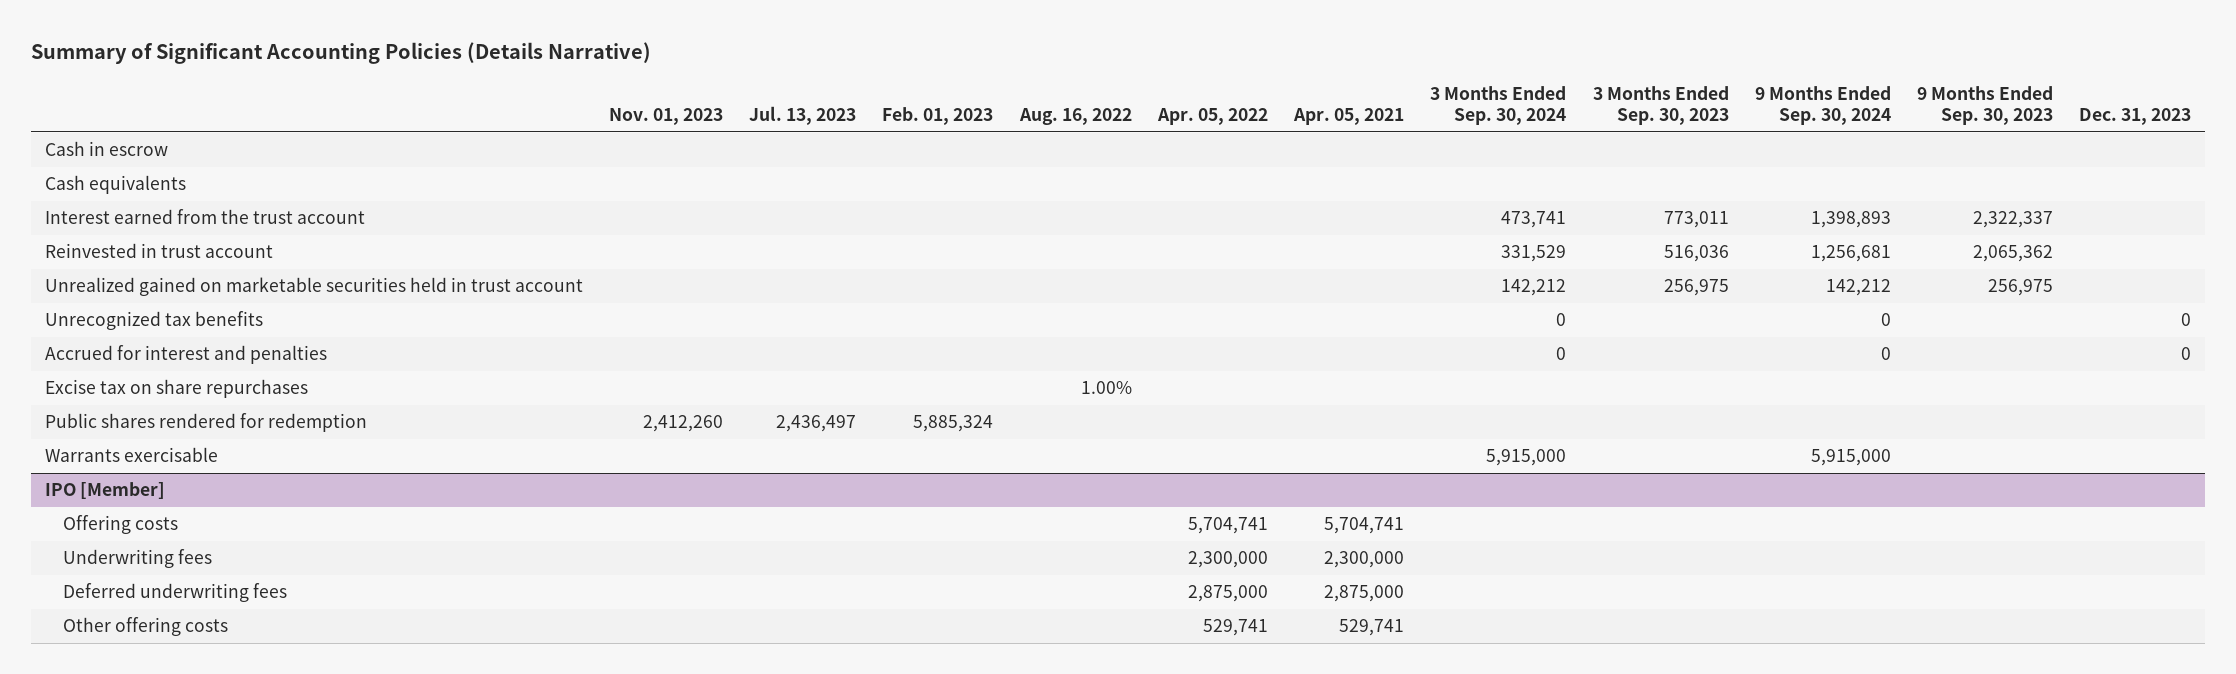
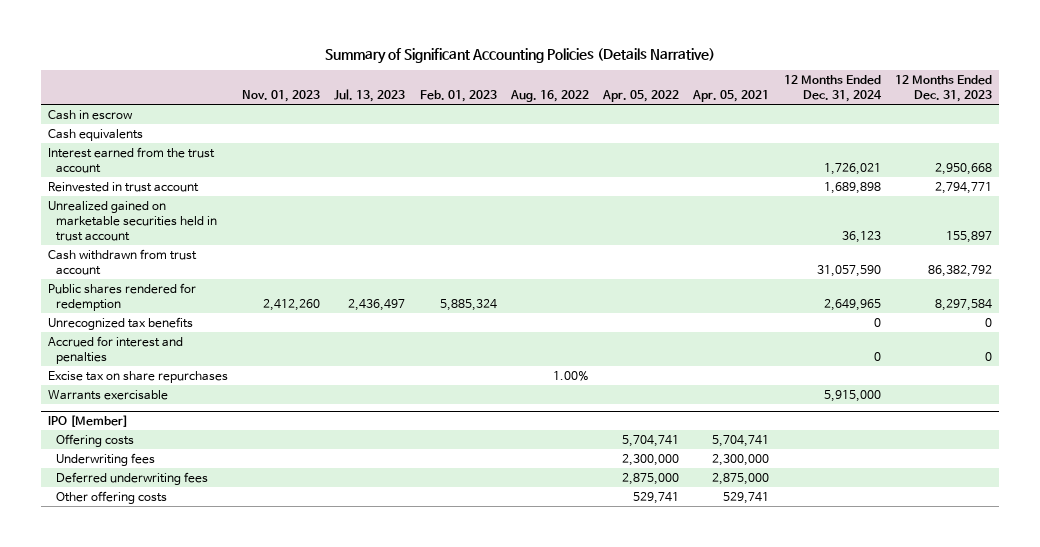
- | Nov. 01, 2023 | Jul. 13, 2023 | Feb. 01, 2023 | Aug. 16, 2022 | Apr. 05, 2022 | Apr. 05, 2021 | 3 Months Ended Sep. 30, 2024 | 3 Months Ended Sep. 30, 2023 | 9 Months Ended Sep. 30, 2024 | 9 Months Ended Sep. 30, 2023 | Dec. 31, 2023
+ | Nov. 01, 2023 | Jul. 13, 2023 | Feb. 01, 2023 | Aug. 16, 2022 | Apr. 05, 2022 | Apr. 05, 2021 | 12 Months Ended Dec. 31, 2024 | 12 Months Ended Dec. 31, 2023
+ Cash withdrawn from trust account | | | | | | | 31,057,590 | 86,382,792
moved up: Public shares rendered for redemption | 2,412,260 | 2,436,497 | 5,885,324 | | | | 2,649,965 | 8,297,584

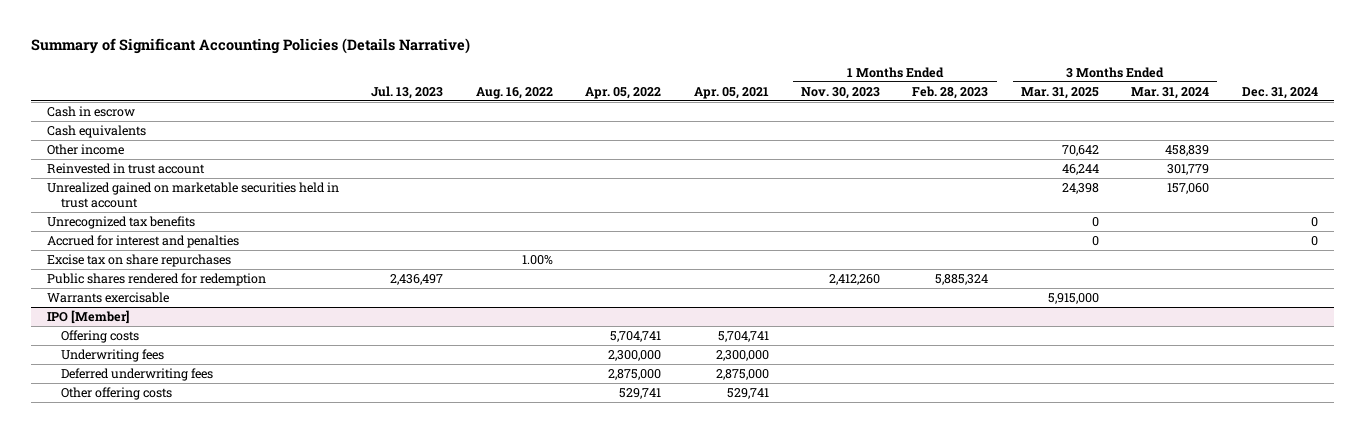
- | Nov. 01, 2023 | Jul. 13, 2023 | Feb. 01, 2023 | Aug. 16, 2022 | Apr. 05, 2022 | Apr. 05, 2021 | 12 Months Ended Dec. 31, 2024 | 12 Months Ended Dec. 31, 2023
+ | Jul. 13, 2023 | Aug. 16, 2022 | Apr. 05, 2022 | Apr. 05, 2021 | 1 Months Ended Nov. 30, 2023 | 1 Months Ended Feb. 28, 2023 | 3 Months Ended Mar. 31, 2025 | 3 Months Ended Mar. 31, 2024 | Dec. 31, 2024
- Interest earned from the trust account | | | | | | | 1,726,021 | 2,950,668
+ Other income | | | | | | | 70,642 | 458,839 |
- Cash withdrawn from trust account | | | | | | | 31,057,590 | 86,382,792
moved down: Public shares rendered for redemption | 2,436,497 | | | | 2,412,260 | 5,885,324 | | |

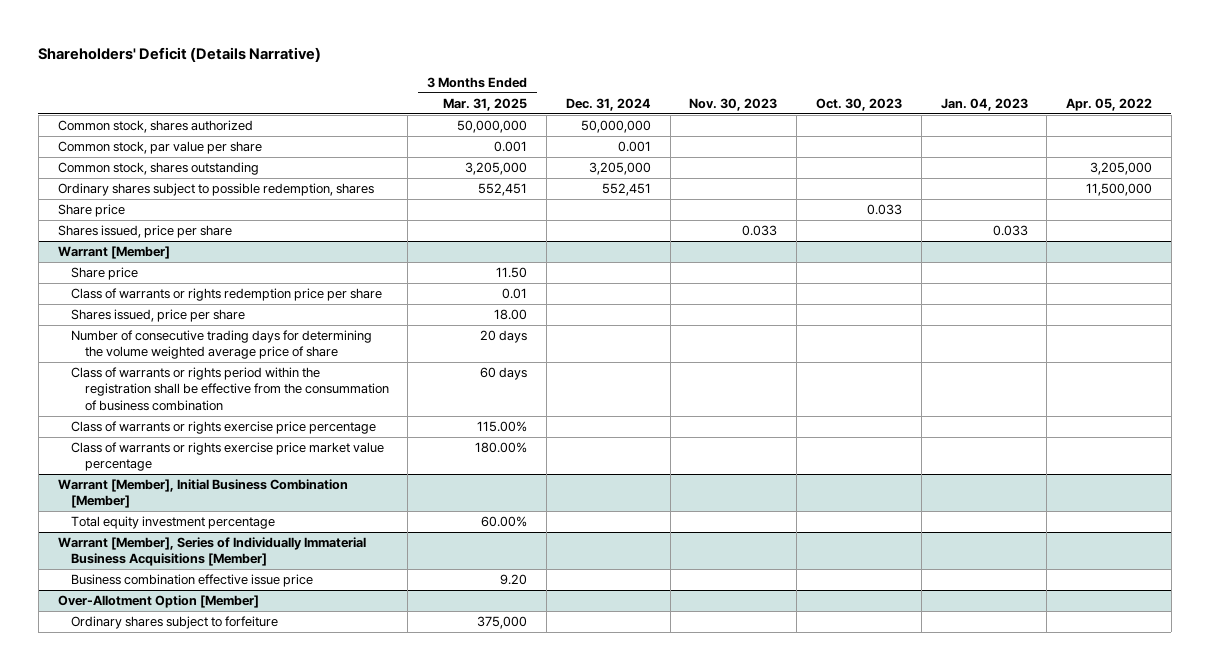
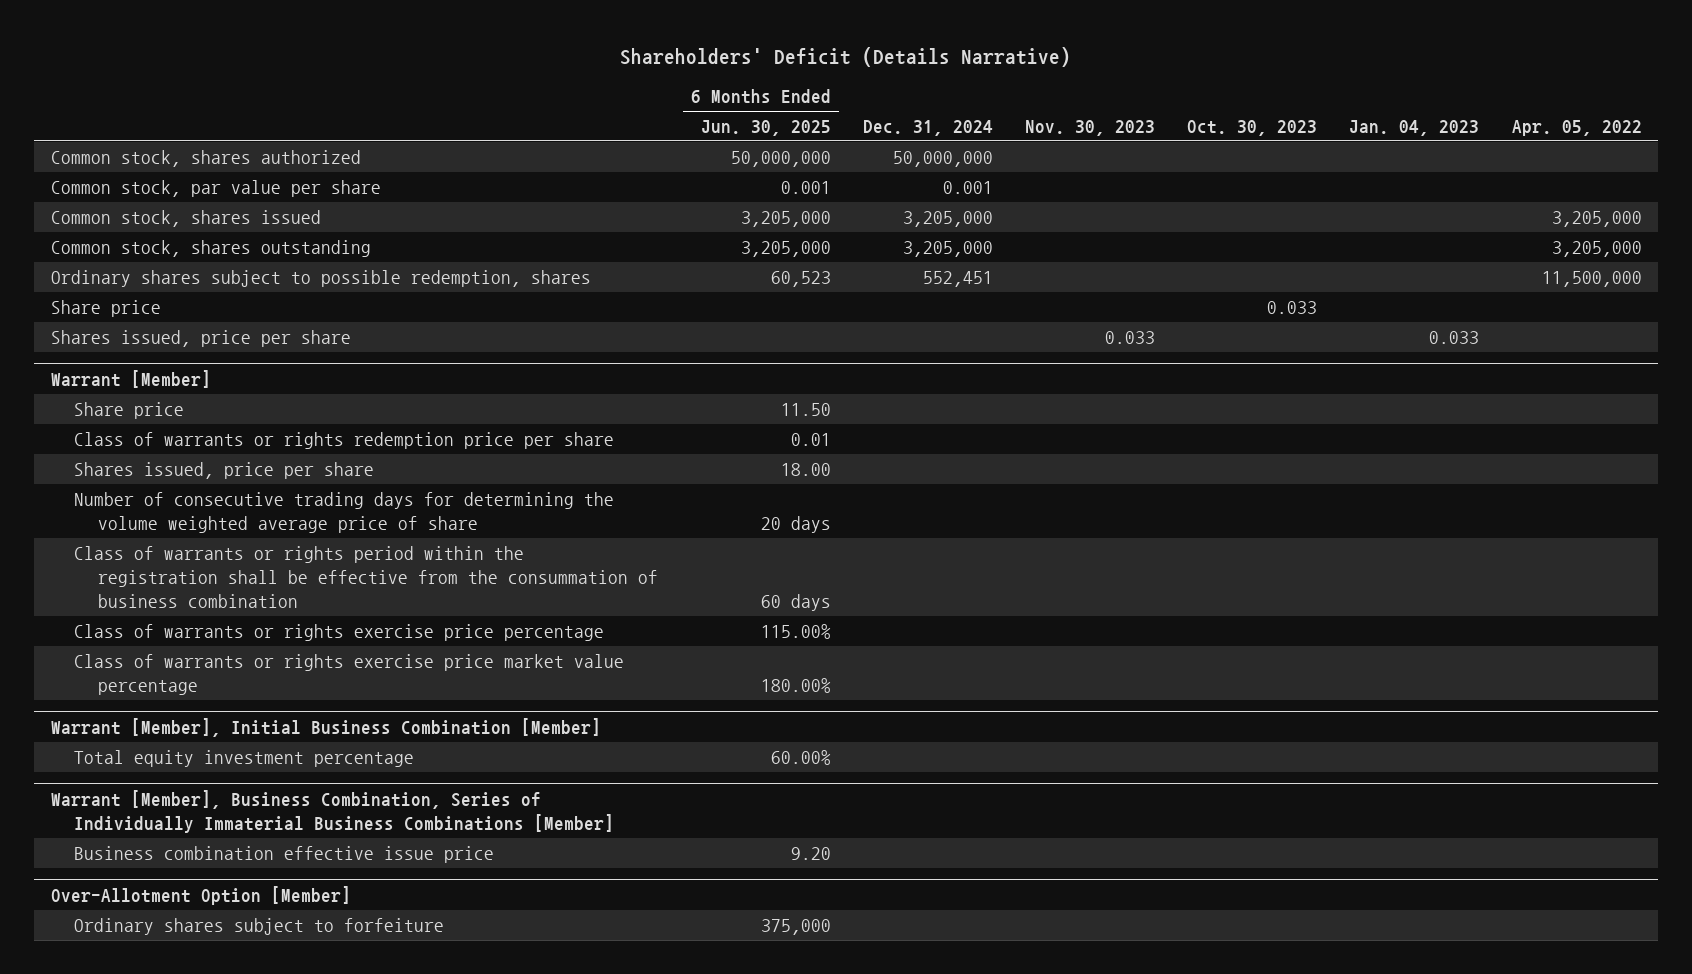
- | 3 Months Ended Mar. 31, 2025 | Dec. 31, 2024 | Nov. 30, 2023 | Oct. 30, 2023 | Jan. 04, 2023 | Apr. 05, 2022
+ | 6 Months Ended Jun. 30, 2025 | Dec. 31, 2024 | Nov. 30, 2023 | Oct. 30, 2023 | Jan. 04, 2023 | Apr. 05, 2022
+ Common stock, shares issued | 3,205,000 | 3,205,000 | | | | 3,205,000
- Warrant [Member], Series of Individually Immaterial Business Acquisitions [Member]
+ Warrant [Member], Business Combination, Series of Individually Immaterial Business Combinations [Member]

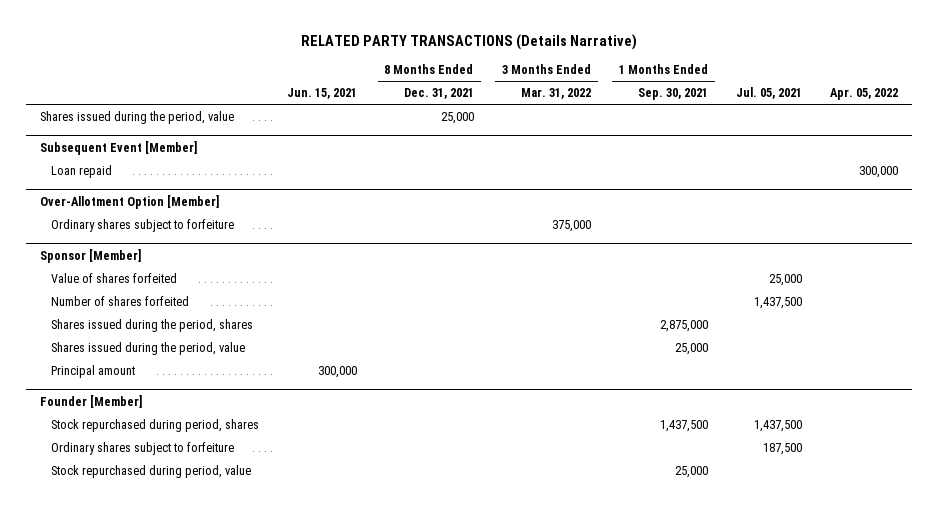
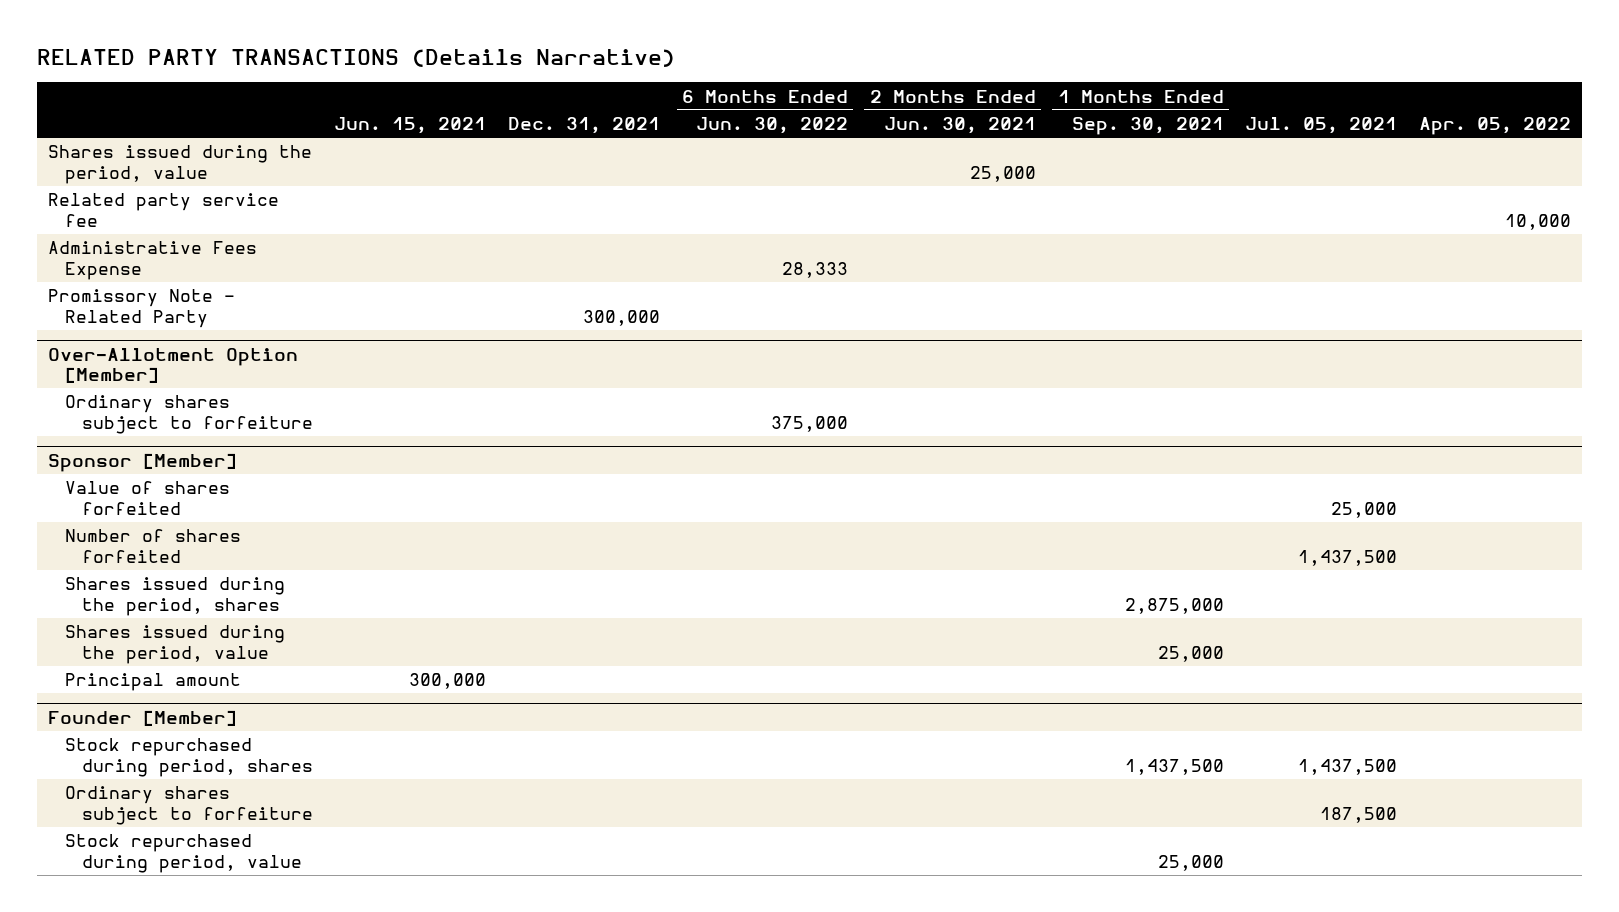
- | Jun. 15, 2021 | 8 Months Ended Dec. 31, 2021 | 3 Months Ended Mar. 31, 2022 | 1 Months Ended Sep. 30, 2021 | Jul. 05, 2021 | Apr. 05, 2022
+ | Jun. 15, 2021 | Dec. 31, 2021 | 6 Months Ended Jun. 30, 2022 | 2 Months Ended Jun. 30, 2021 | 1 Months Ended Sep. 30, 2021 | Jul. 05, 2021 | Apr. 05, 2022
- Subsequent Event [Member]
- Loan repaid | | | | | | 300,000
+ Related party service fee | | | | | | | 10,000
+ Administrative Fees Expense | | | 28,333 | | | |
+ Promissory Note - Related Party | | 300,000 | | | | |

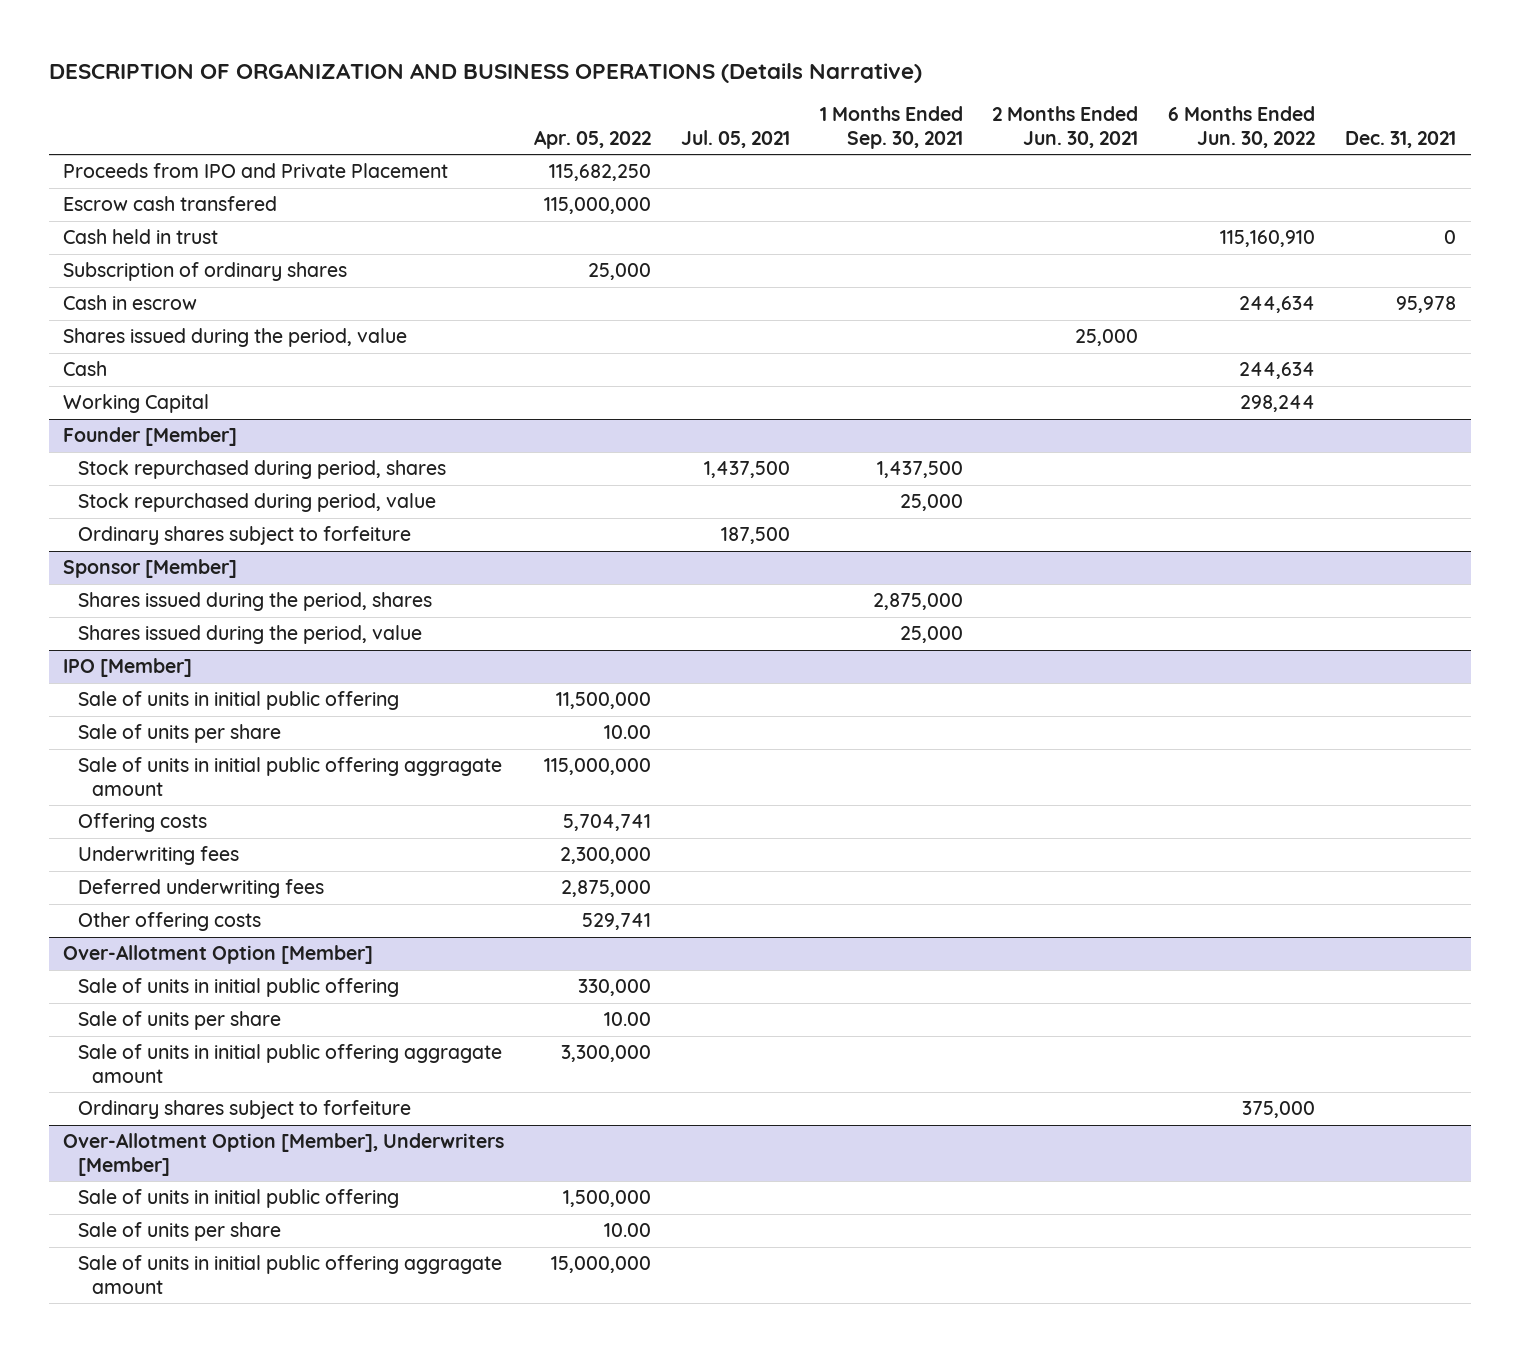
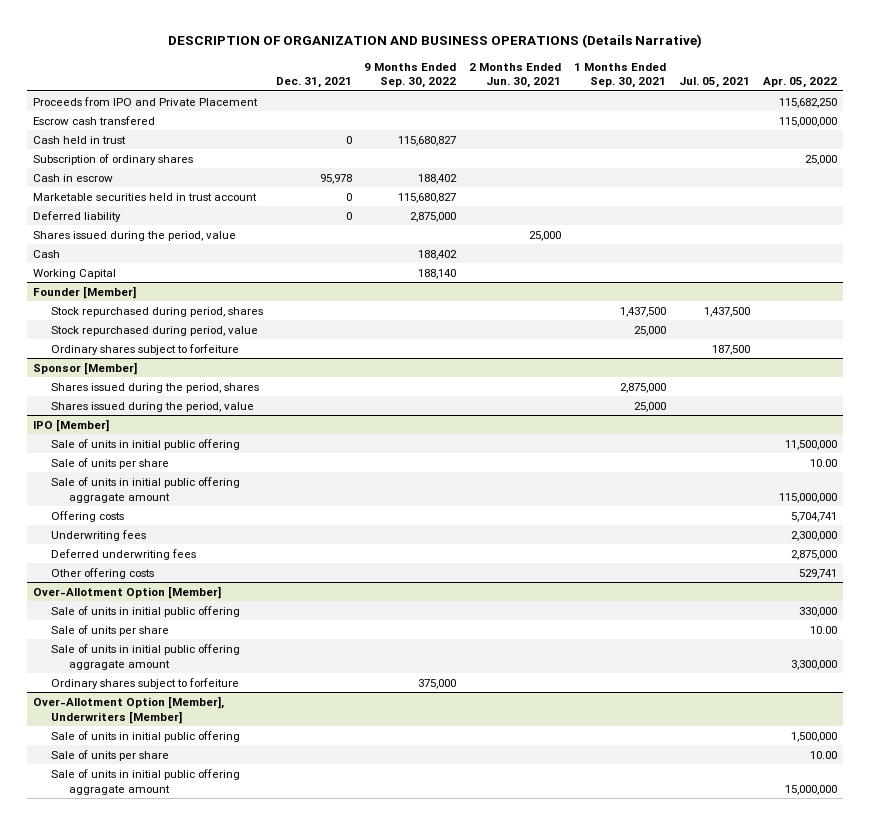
- | Apr. 05, 2022 | Jul. 05, 2021 | 1 Months Ended Sep. 30, 2021 | 2 Months Ended Jun. 30, 2021 | 6 Months Ended Jun. 30, 2022 | Dec. 31, 2021
+ | Dec. 31, 2021 | 9 Months Ended Sep. 30, 2022 | 2 Months Ended Jun. 30, 2021 | 1 Months Ended Sep. 30, 2021 | Jul. 05, 2021 | Apr. 05, 2022
+ Marketable securities held in trust account | 0 | 115,680,827 | | | |
+ Deferred liability | 0 | 2,875,000 | | | |

